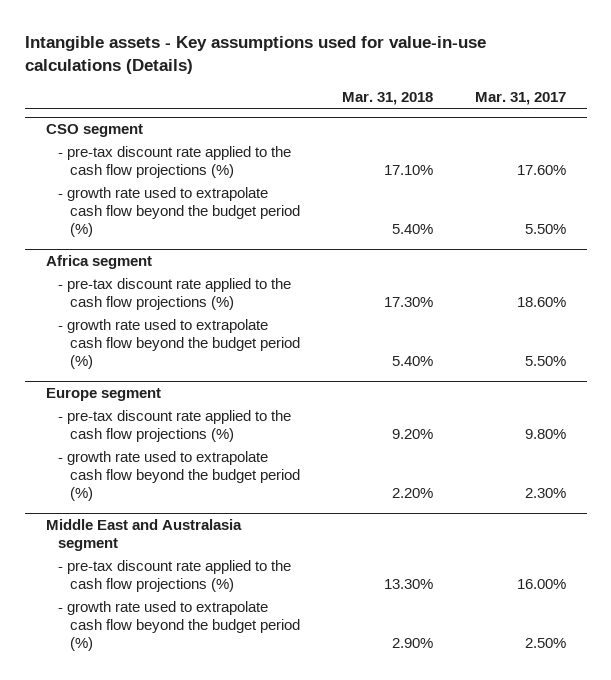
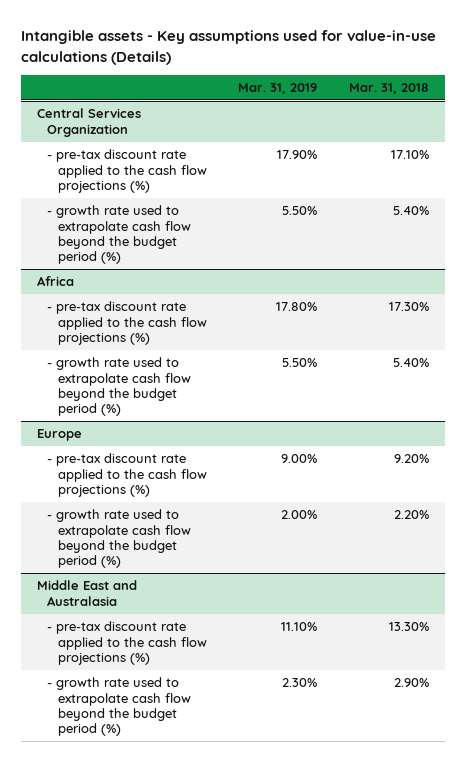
- | Mar. 31, 2018 | Mar. 31, 2017
+ | Mar. 31, 2019 | Mar. 31, 2018
- CSO segment
+ Central Services Organization
- Africa segment
+ Africa
- Europe segment
+ Europe
- Middle East and Australasia segment
+ Middle East and Australasia

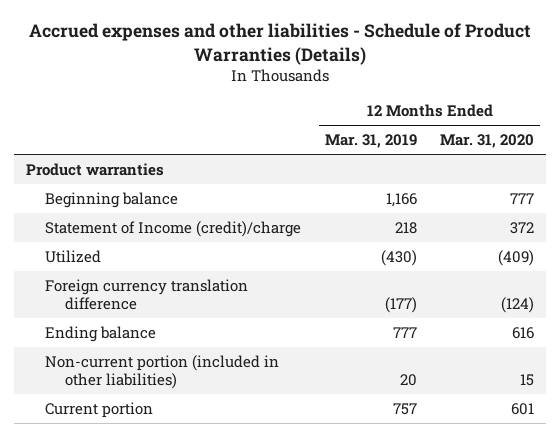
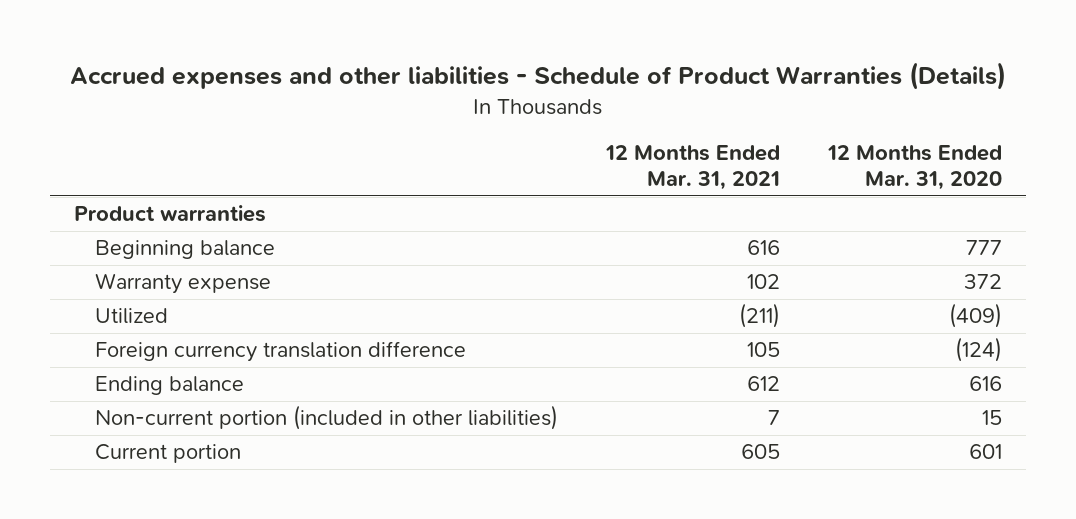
- | 12 Months Ended Mar. 31, 2019 | 12 Months Ended Mar. 31, 2020
+ | 12 Months Ended Mar. 31, 2021 | 12 Months Ended Mar. 31, 2020
- Statement of Income (credit)/charge | 218 | 372
+ Warranty expense | 102 | 372

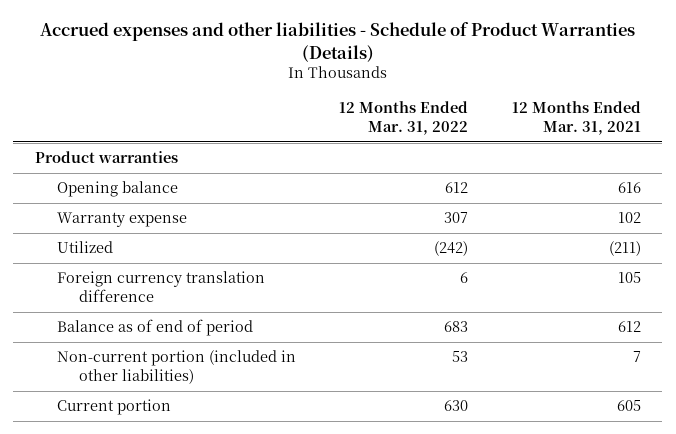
- | 12 Months Ended Mar. 31, 2021 | 12 Months Ended Mar. 31, 2020
+ | 12 Months Ended Mar. 31, 2022 | 12 Months Ended Mar. 31, 2021
- Beginning balance | 616 | 777
+ Opening balance | 612 | 616
- Ending balance | 612 | 616
+ Balance as of end of period | 683 | 612

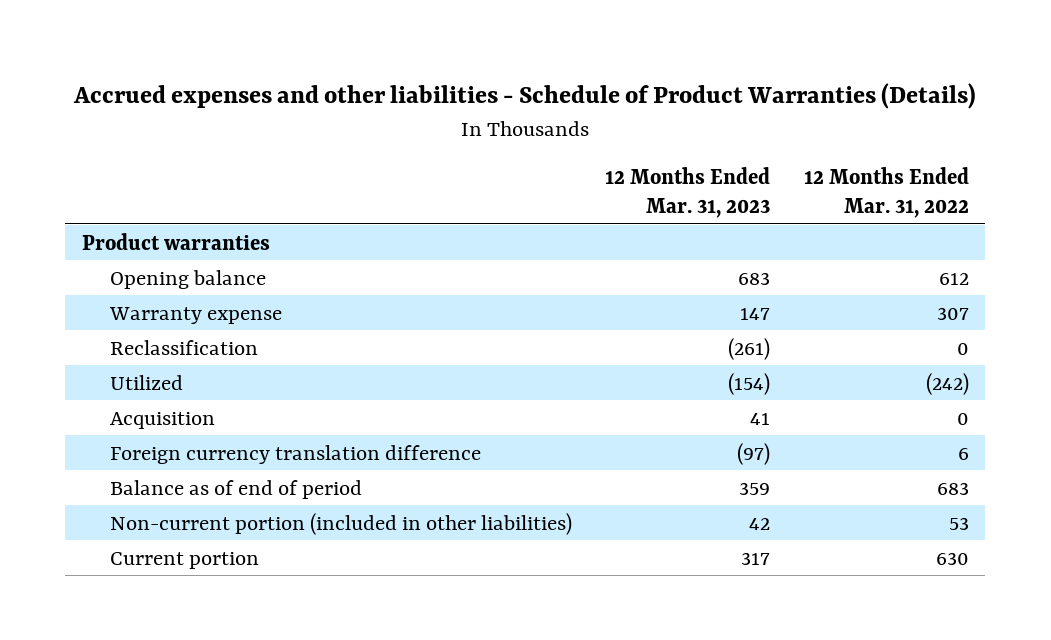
- | 12 Months Ended Mar. 31, 2022 | 12 Months Ended Mar. 31, 2021
+ | 12 Months Ended Mar. 31, 2023 | 12 Months Ended Mar. 31, 2022
+ Reclassification | (261) | 0
+ Acquisition | 41 | 0

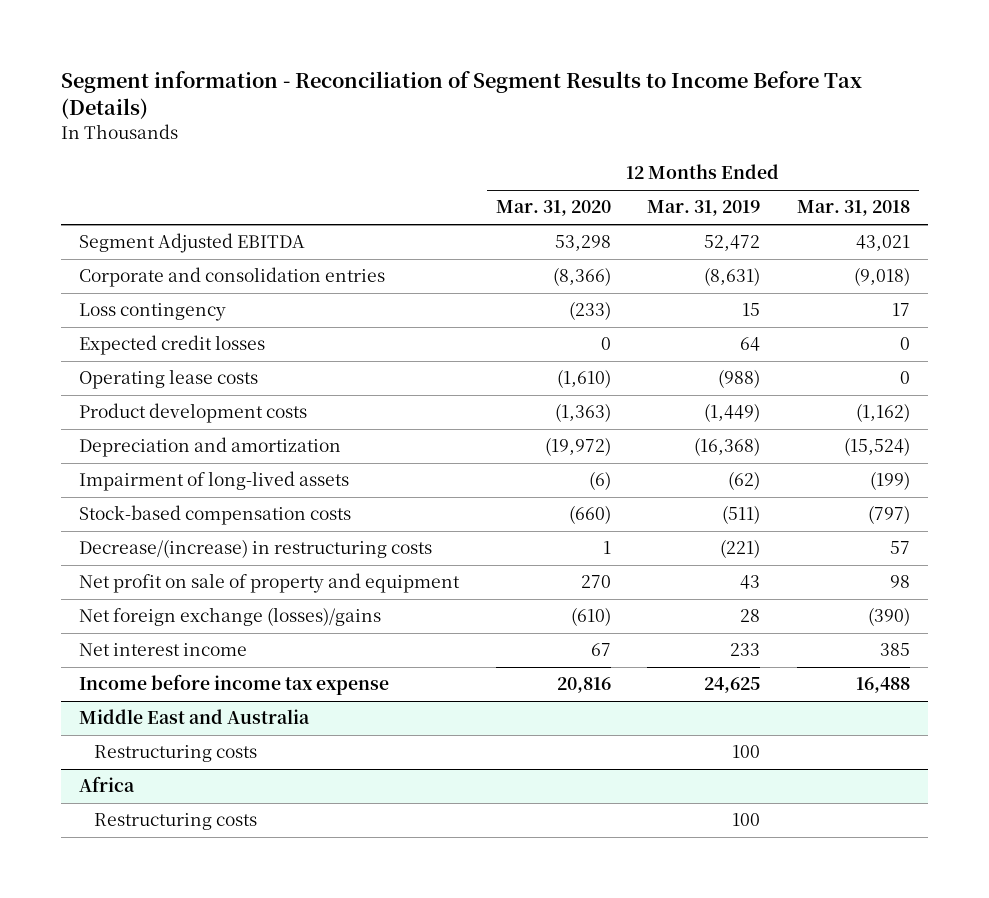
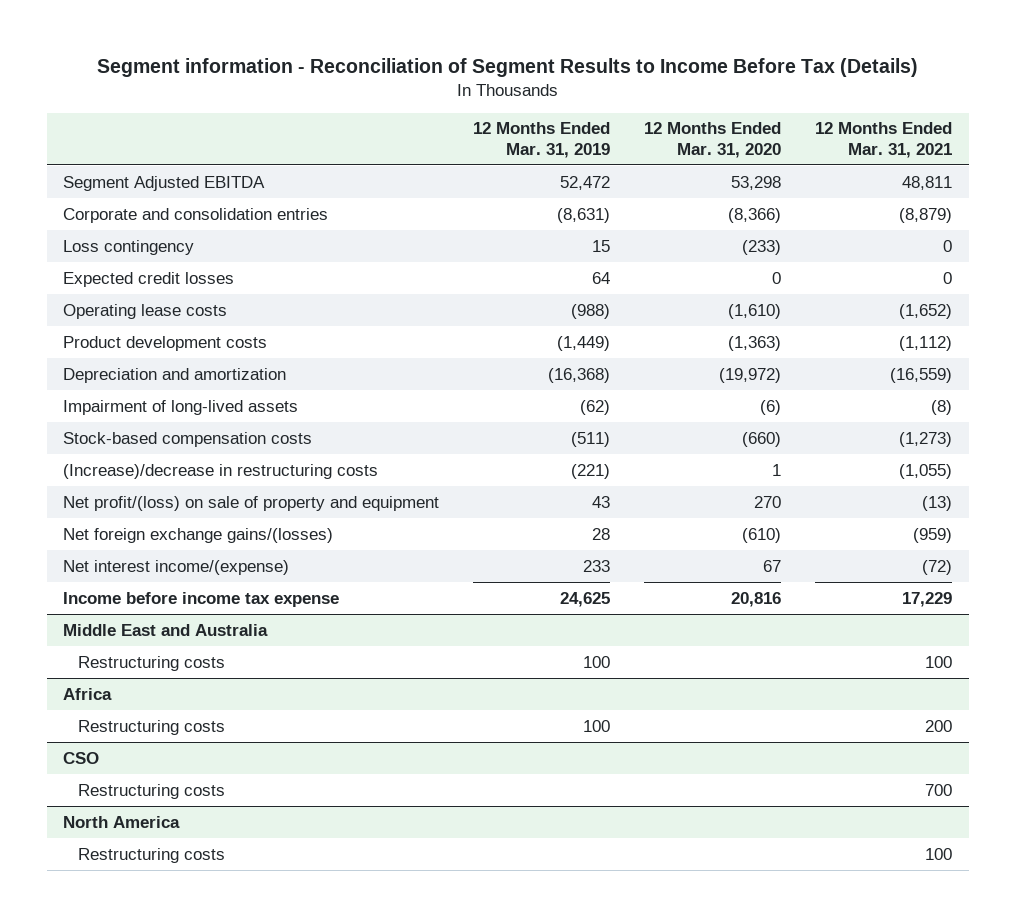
- | 12 Months Ended Mar. 31, 2020 | 12 Months Ended Mar. 31, 2019 | 12 Months Ended Mar. 31, 2018
+ | 12 Months Ended Mar. 31, 2019 | 12 Months Ended Mar. 31, 2020 | 12 Months Ended Mar. 31, 2021
- Decrease/(increase) in restructuring costs | 1 | (221) | 57
- Net profit on sale of property and equipment | 270 | 43 | 98
- Net foreign exchange (losses)/gains | (610) | 28 | (390)
- Net interest income | 67 | 233 | 385
+ (Increase)/decrease in restructuring costs | (221) | 1 | (1,055)
+ Net profit/(loss) on sale of property and equipment | 43 | 270 | (13)
+ Net foreign exchange gains/(losses) | 28 | (610) | (959)
+ Net interest income/(expense) | 233 | 67 | (72)
+ CSO
+ Restructuring costs | | | 700
+ North America
+ Restructuring costs | | | 100

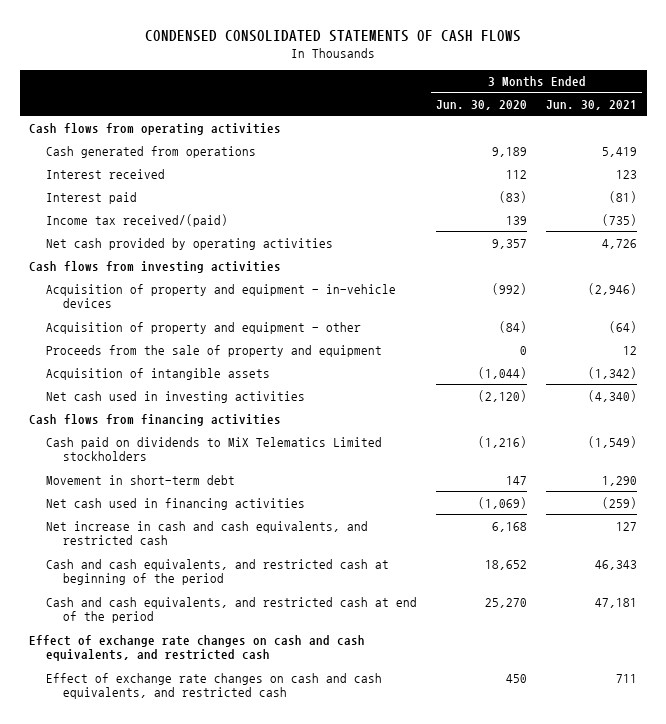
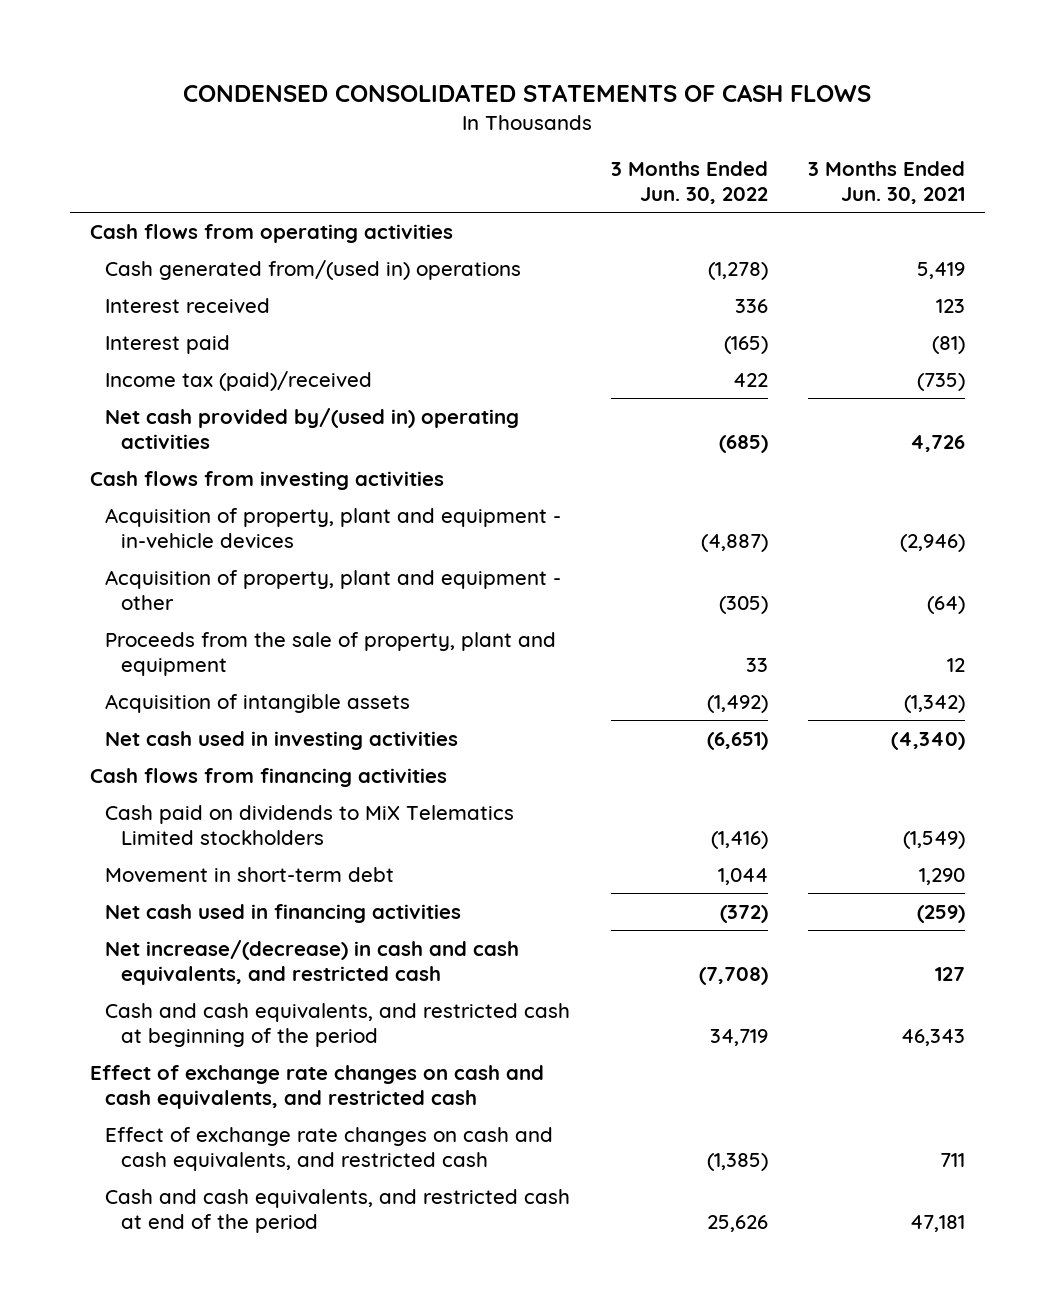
- | 3 Months Ended Jun. 30, 2020 | 3 Months Ended Jun. 30, 2021
+ | 3 Months Ended Jun. 30, 2022 | 3 Months Ended Jun. 30, 2021
- Cash generated from operations | 9,189 | 5,419
+ Cash generated from/(used in) operations | (1,278) | 5,419
- Income tax received/(paid) | 139 | (735)
- Net cash provided by operating activities | 9,357 | 4,726
+ Income tax (paid)/received | 422 | (735)
+ Net cash provided by/(used in) operating activities | (685) | 4,726
- Acquisition of property and equipment - in-vehicle devices | (992) | (2,946)
- Acquisition of property and equipment - other | (84) | (64)
- Proceeds from the sale of property and equipment | 0 | 12
+ Acquisition of property, plant and equipment - in-vehicle devices | (4,887) | (2,946)
+ Acquisition of property, plant and equipment - other | (305) | (64)
+ Proceeds from the sale of property, plant and equipment | 33 | 12
- Net increase in cash and cash equivalents, and restricted cash | 6,168 | 127
+ Net increase/(decrease) in cash and cash equivalents, and restricted cash | (7,708) | 127
moved down: Cash and cash equivalents, and restricted cash at end of the period | 25,626 | 47,181

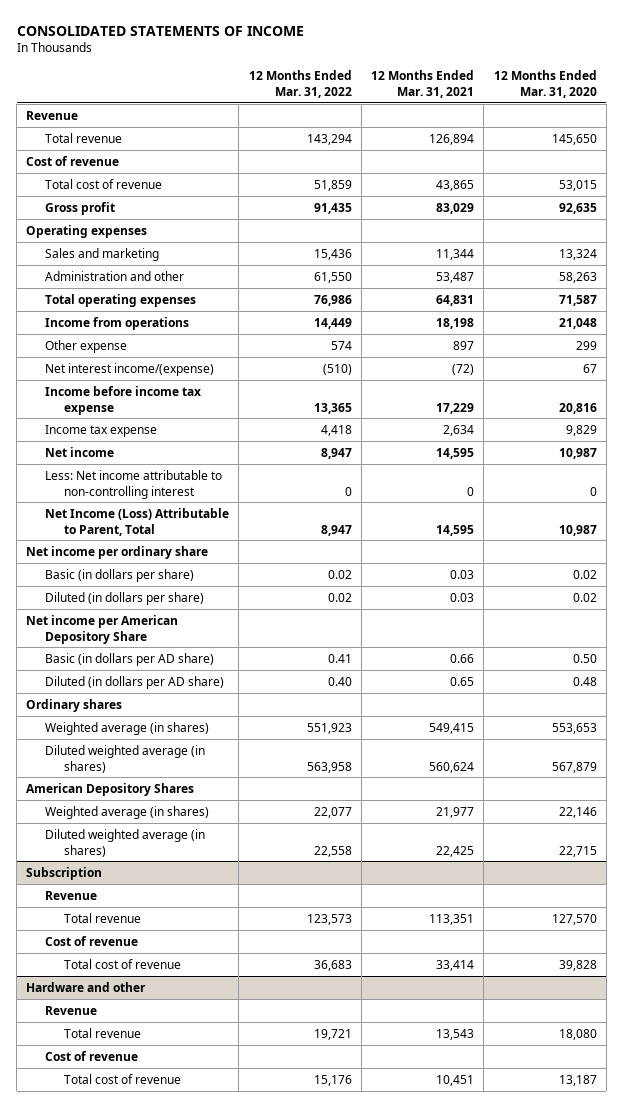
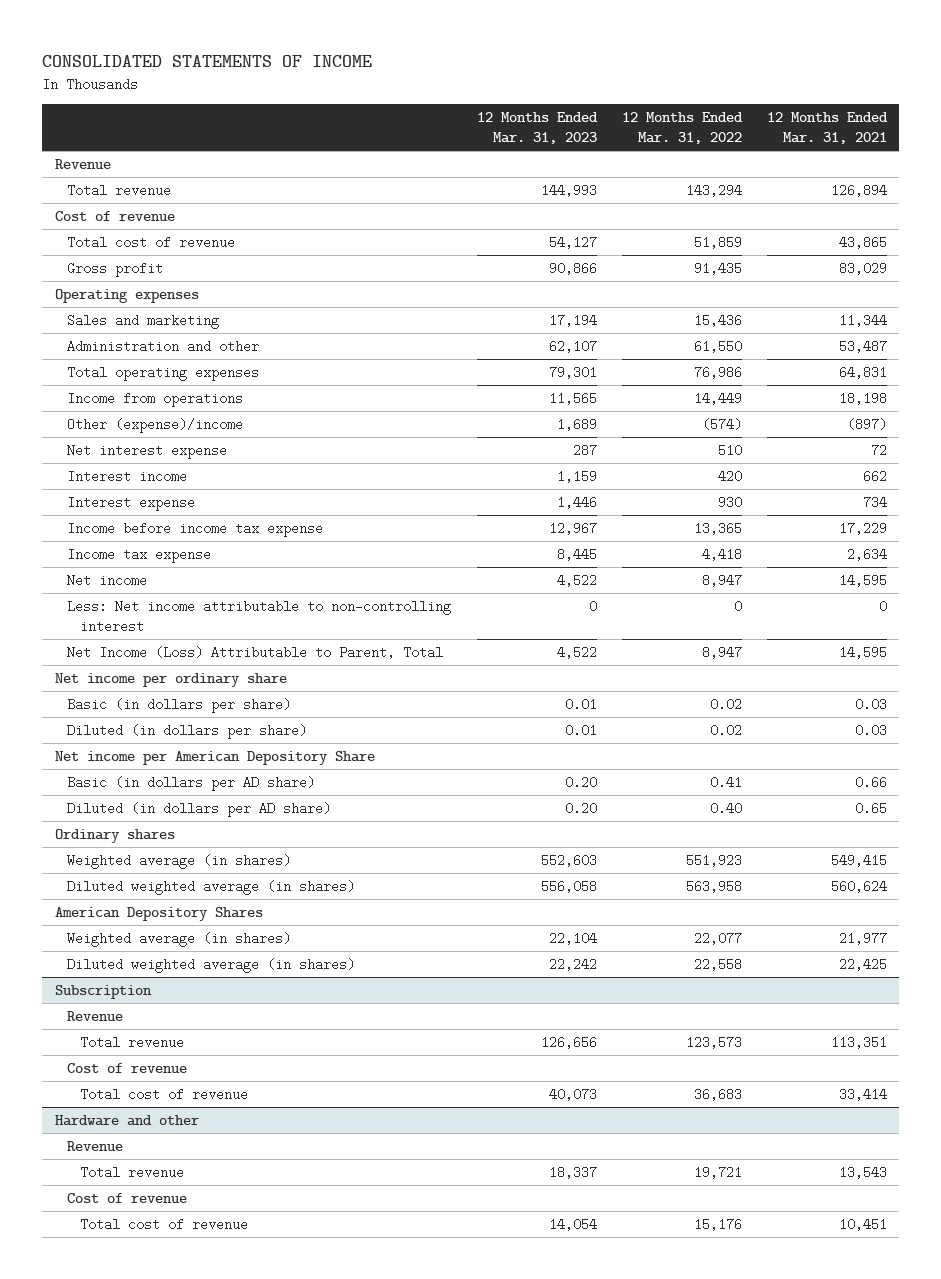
- | 12 Months Ended Mar. 31, 2022 | 12 Months Ended Mar. 31, 2021 | 12 Months Ended Mar. 31, 2020
+ | 12 Months Ended Mar. 31, 2023 | 12 Months Ended Mar. 31, 2022 | 12 Months Ended Mar. 31, 2021
- Other expense | 574 | 897 | 299
- Net interest income/(expense) | (510) | (72) | 67
+ Other (expense)/income | 1,689 | (574) | (897)
+ Net interest expense | 287 | 510 | 72
+ Interest income | 1,159 | 420 | 662
+ Interest expense | 1,446 | 930 | 734

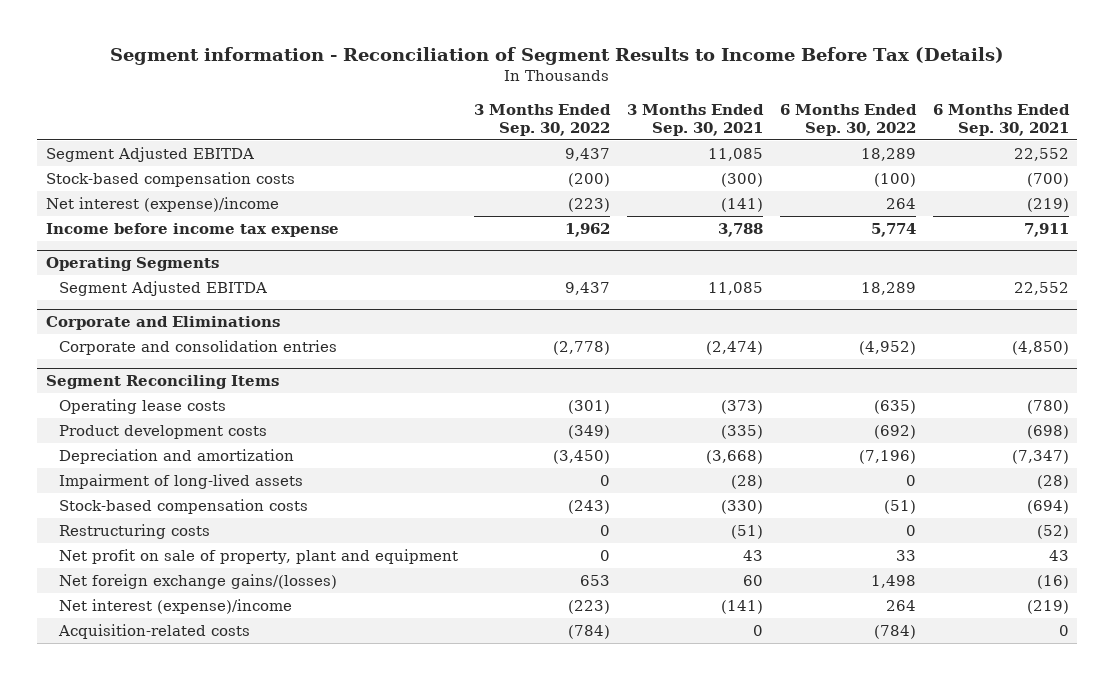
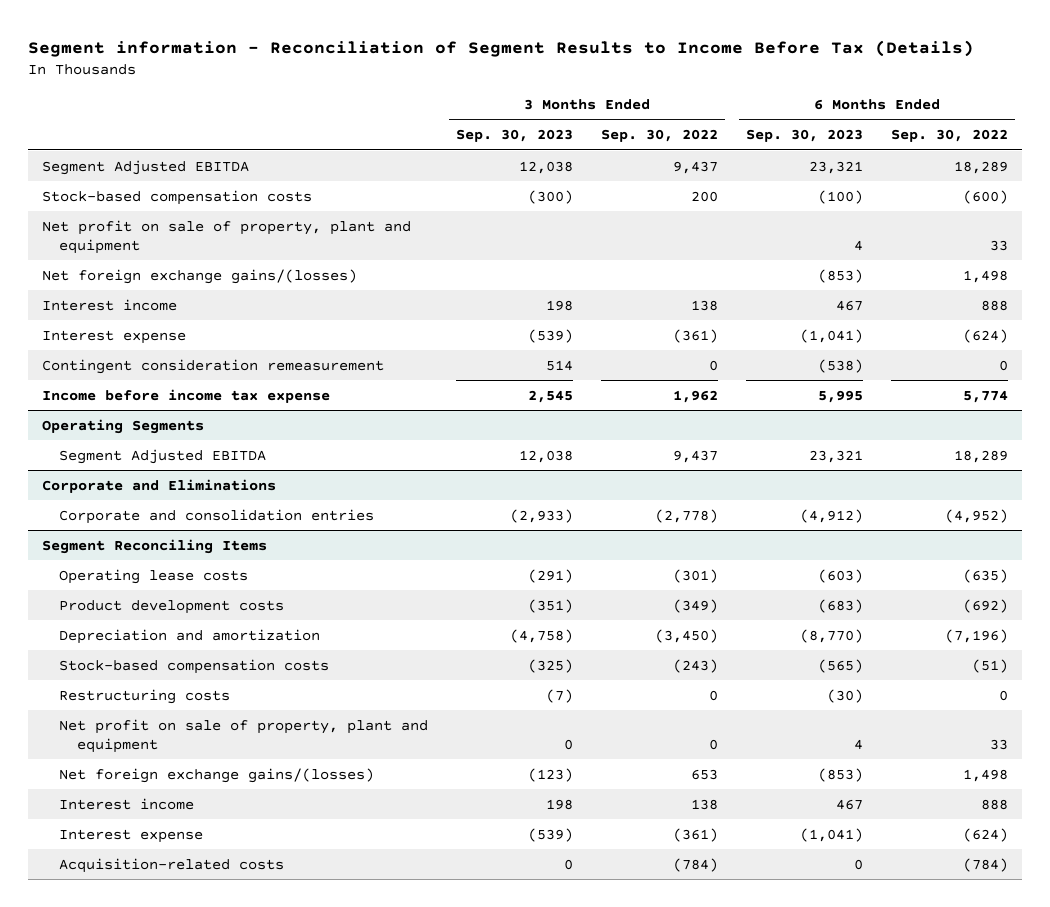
- | 3 Months Ended Sep. 30, 2022 | 3 Months Ended Sep. 30, 2021 | 6 Months Ended Sep. 30, 2022 | 6 Months Ended Sep. 30, 2021
+ | 3 Months Ended Sep. 30, 2023 | 3 Months Ended Sep. 30, 2022 | 6 Months Ended Sep. 30, 2023 | 6 Months Ended Sep. 30, 2022
- Stock-based compensation costs | (200) | (300) | (100) | (700)
- Net interest (expense)/income | (223) | (141) | 264 | (219)
+ Stock-based compensation costs | (300) | 200 | (100) | (600)
+ Net profit on sale of property, plant and equipment | | | 4 | 33
+ Net foreign exchange gains/(losses) | | | (853) | 1,498
+ Interest income | 198 | 138 | 467 | 888
+ Interest expense | (539) | (361) | (1,041) | (624)
+ Contingent consideration remeasurement | 514 | 0 | (538) | 0
@ Segment Reconciling Items
- Impairment of long-lived assets | 0 | (28) | 0 | (28)
- Net interest (expense)/income | (223) | (141) | 264 | (219)
+ Interest income | 198 | 138 | 467 | 888
+ Interest expense | (539) | (361) | (1,041) | (624)

